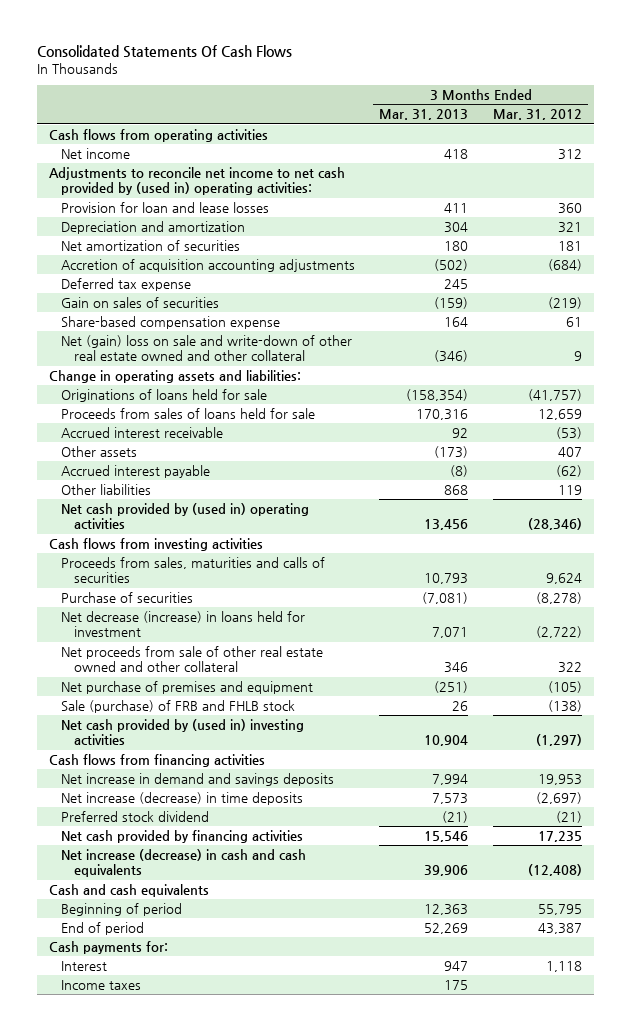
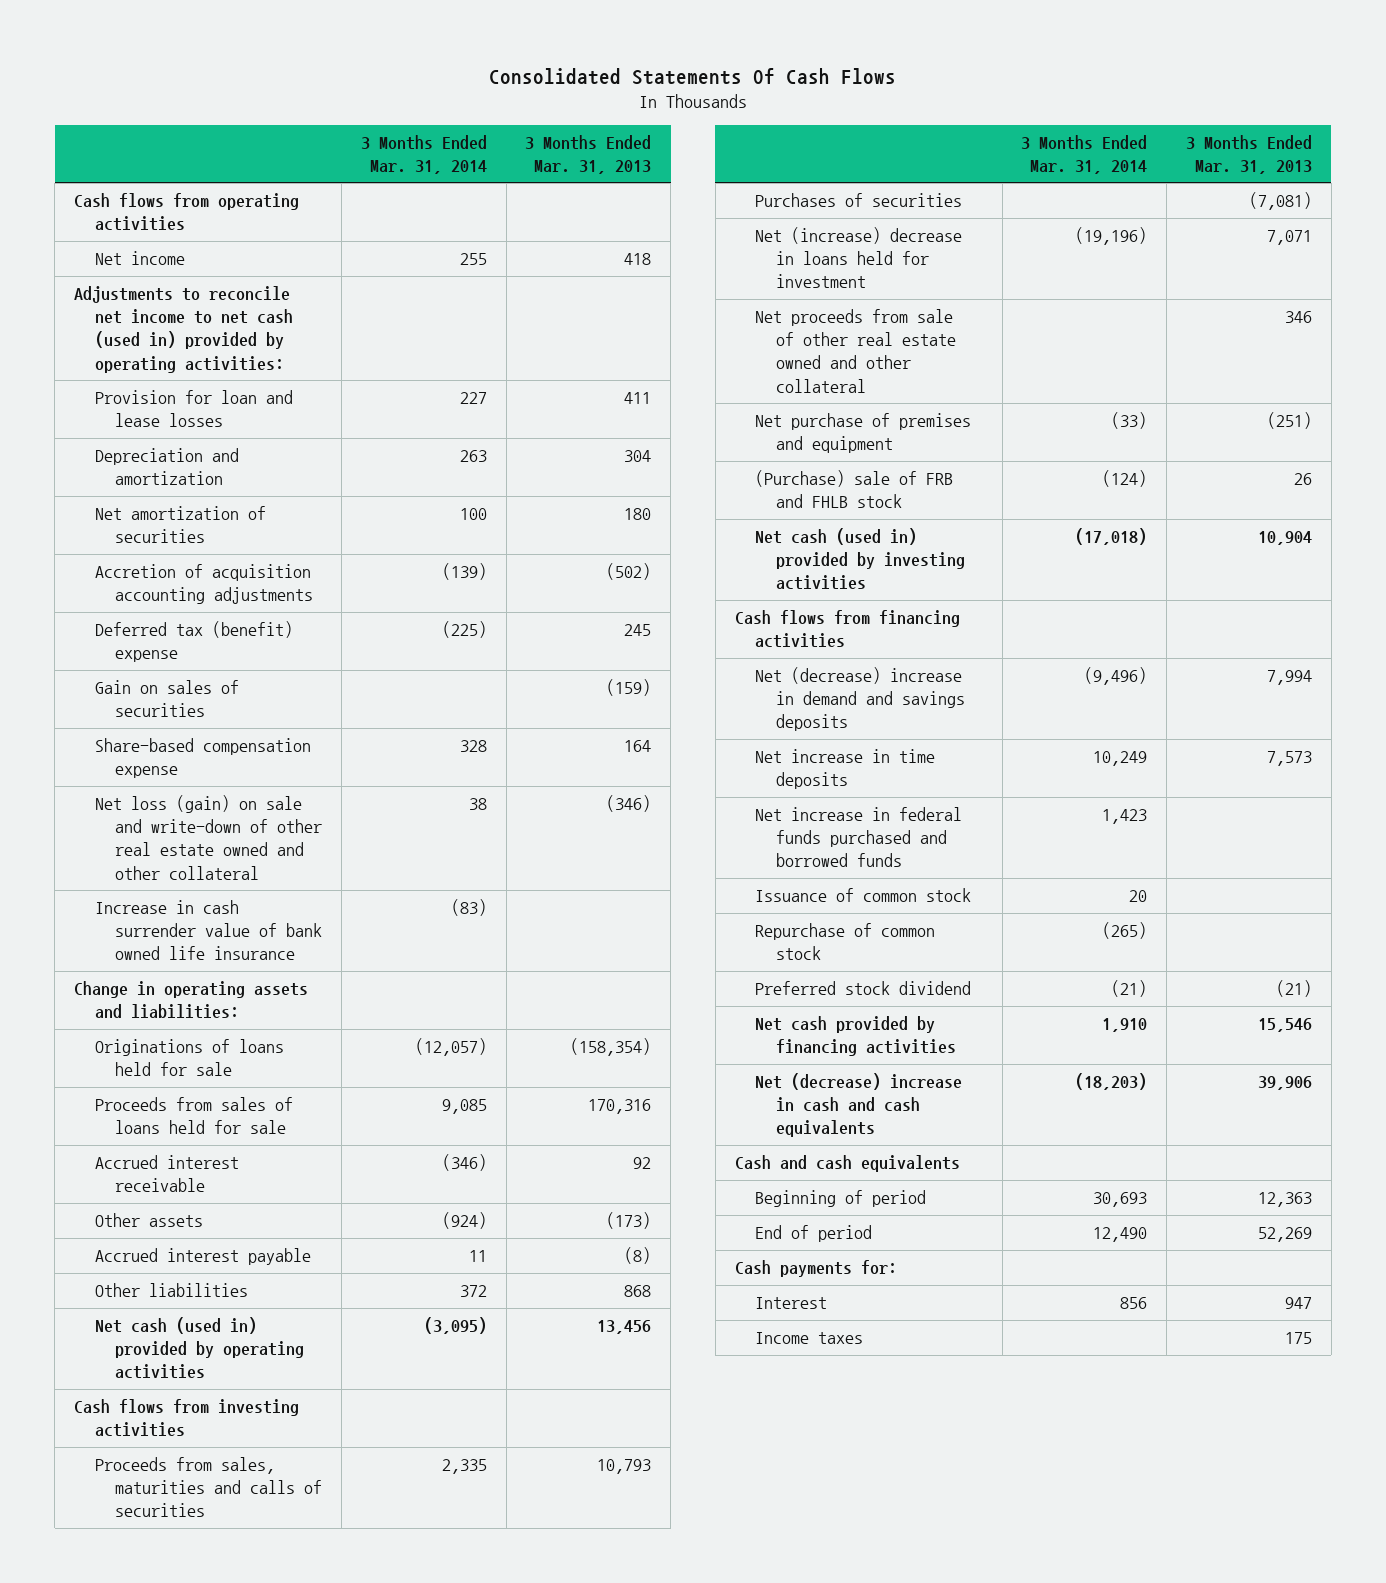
- | 3 Months Ended Mar. 31, 2013 | 3 Months Ended Mar. 31, 2012
+ | 3 Months Ended Mar. 31, 2014 | 3 Months Ended Mar. 31, 2013
- Adjustments to reconcile net income to net cash provided by (used in) operating activities:
+ Adjustments to reconcile net income to net cash (used in) provided by operating activities:
- Deferred tax expense | 245 |
+ Deferred tax (benefit) expense | (225) | 245
- Net (gain) loss on sale and write-down of other real estate owned and other collateral | (346) | 9
+ Net loss (gain) on sale and write-down of other real estate owned and other collateral | 38 | (346)
+ Increase in cash surrender value of bank owned life insurance | (83) |
- Net cash provided by (used in) operating activities | 13,456 | (28,346)
+ Net cash (used in) provided by operating activities | (3,095) | 13,456
- Purchase of securities | (7,081) | (8,278)
- Net decrease (increase) in loans held for investment | 7,071 | (2,722)
+ Purchases of securities | | (7,081)
+ Net (increase) decrease in loans held for investment | (19,196) | 7,071
- Sale (purchase) of FRB and FHLB stock | 26 | (138)
- Net cash provided by (used in) investing activities | 10,904 | (1,297)
+ (Purchase) sale of FRB and FHLB stock | (124) | 26
+ Net cash (used in) provided by investing activities | (17,018) | 10,904
- Net increase in demand and savings deposits | 7,994 | 19,953
- Net increase (decrease) in time deposits | 7,573 | (2,697)
+ Net (decrease) increase in demand and savings deposits | (9,496) | 7,994
+ Net increase in time deposits | 10,249 | 7,573
+ Net increase in federal funds purchased and borrowed funds | 1,423 |
+ Issuance of common stock | 20 |
+ Repurchase of common stock | (265) |
- Net increase (decrease) in cash and cash equivalents | 39,906 | (12,408)
+ Net (decrease) increase in cash and cash equivalents | (18,203) | 39,906

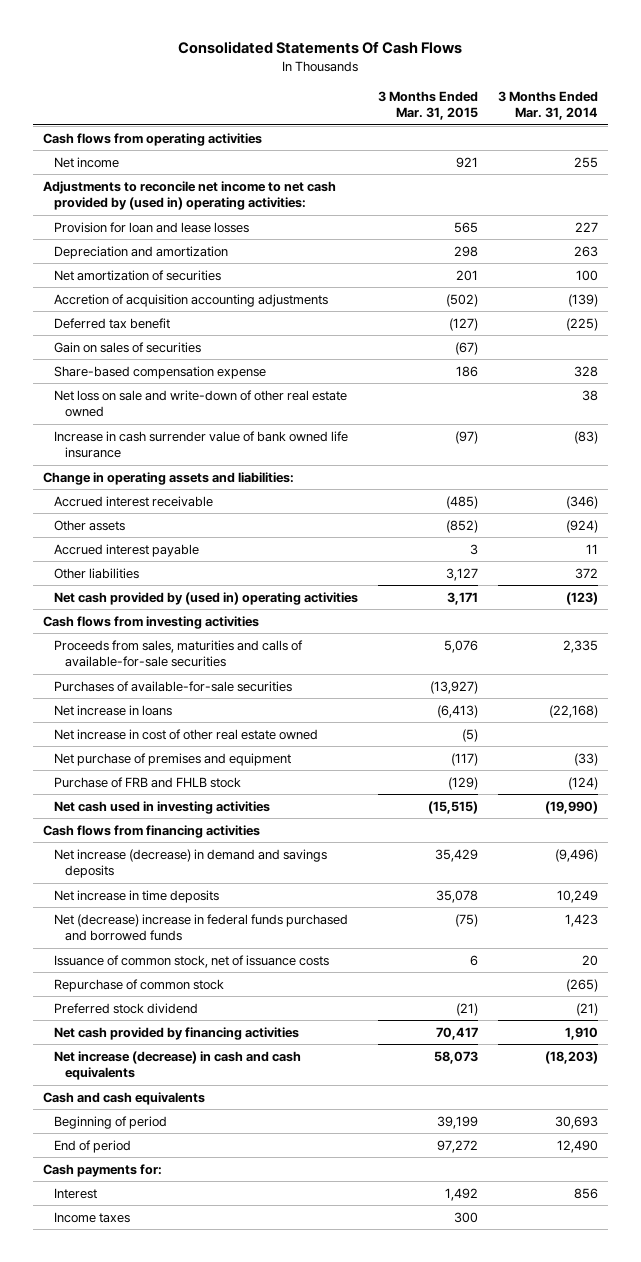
- | 3 Months Ended Mar. 31, 2014 | 3 Months Ended Mar. 31, 2013
+ | 3 Months Ended Mar. 31, 2015 | 3 Months Ended Mar. 31, 2014
- Adjustments to reconcile net income to net cash (used in) provided by operating activities:
+ Adjustments to reconcile net income to net cash provided by (used in) operating activities:
- Deferred tax (benefit) expense | (225) | 245
+ Deferred tax benefit | (127) | (225)
- Net loss (gain) on sale and write-down of other real estate owned and other collateral | 38 | (346)
+ Net loss on sale and write-down of other real estate owned | | 38
- Originations of loans held for sale | (12,057) | (158,354)
- Proceeds from sales of loans held for sale | 9,085 | 170,316
- Net cash (used in) provided by operating activities | (3,095) | 13,456
+ Net cash provided by (used in) operating activities | 3,171 | (123)
- Proceeds from sales, maturities and calls of securities | 2,335 | 10,793
- Purchases of securities | | (7,081)
- Net (increase) decrease in loans held for investment | (19,196) | 7,071
- Net proceeds from sale of other real estate owned and other collateral | | 346
+ Proceeds from sales, maturities and calls of available-for-sale securities | 5,076 | 2,335
+ Purchases of available-for-sale securities | (13,927) |
+ Net increase in loans | (6,413) | (22,168)
+ Net increase in cost of other real estate owned | (5) |
- (Purchase) sale of FRB and FHLB stock | (124) | 26
- Net cash (used in) provided by investing activities | (17,018) | 10,904
+ Purchase of FRB and FHLB stock | (129) | (124)
+ Net cash used in investing activities | (15,515) | (19,990)
- Net (decrease) increase in demand and savings deposits | (9,496) | 7,994
+ Net increase (decrease) in demand and savings deposits | 35,429 | (9,496)
- Net increase in federal funds purchased and borrowed funds | 1,423 |
- Issuance of common stock | 20 |
+ Net (decrease) increase in federal funds purchased and borrowed funds | (75) | 1,423
+ Issuance of common stock, net of issuance costs | 6 | 20
- Net (decrease) increase in cash and cash equivalents | (18,203) | 39,906
+ Net increase (decrease) in cash and cash equivalents | 58,073 | (18,203)

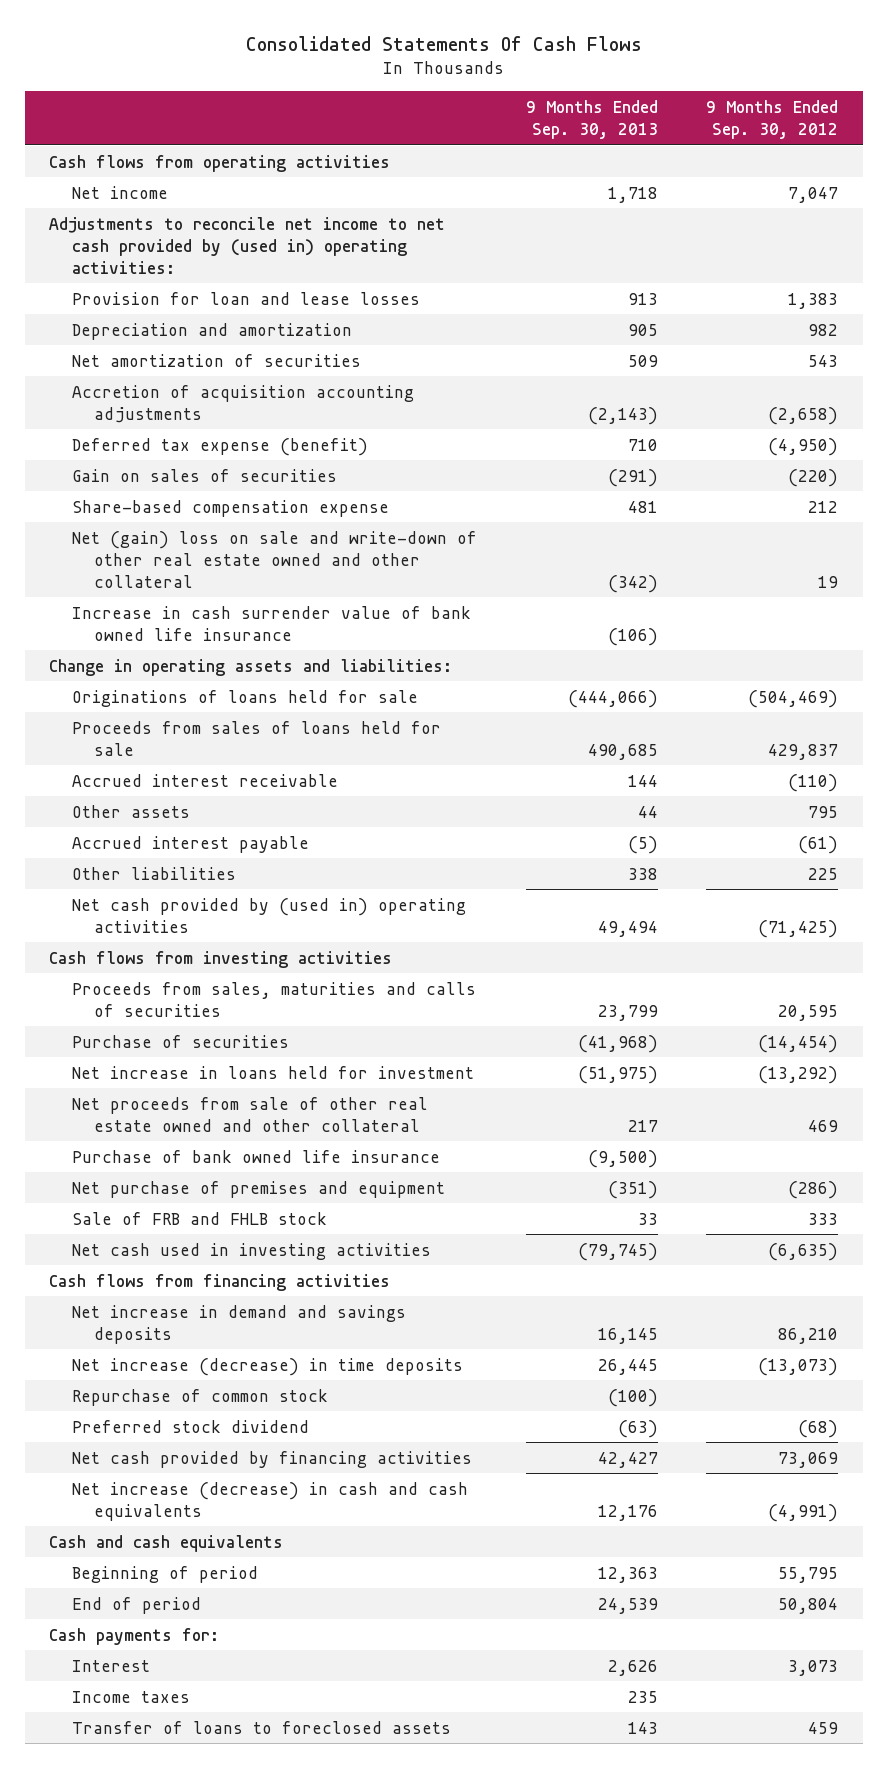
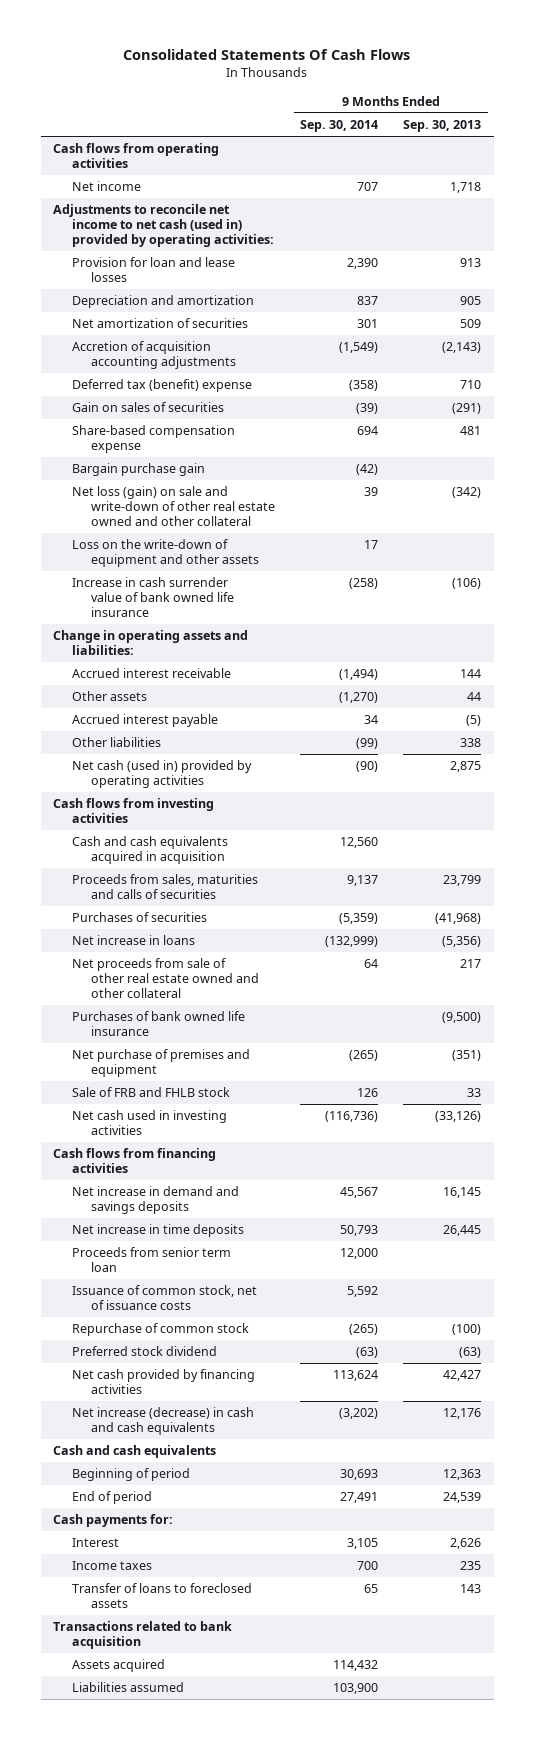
- | 9 Months Ended Sep. 30, 2013 | 9 Months Ended Sep. 30, 2012
+ | 9 Months Ended Sep. 30, 2014 | 9 Months Ended Sep. 30, 2013
- Adjustments to reconcile net income to net cash provided by (used in) operating activities:
+ Adjustments to reconcile net income to net cash (used in) provided by operating activities:
- Deferred tax expense (benefit) | 710 | (4,950)
+ Deferred tax (benefit) expense | (358) | 710
- Net (gain) loss on sale and write-down of other real estate owned and other collateral | (342) | 19
+ Bargain purchase gain | (42) |
+ Net loss (gain) on sale and write-down of other real estate owned and other collateral | 39 | (342)
+ Loss on the write-down of equipment and other assets | 17 |
- Originations of loans held for sale | (444,066) | (504,469)
- Proceeds from sales of loans held for sale | 490,685 | 429,837
- Net cash provided by (used in) operating activities | 49,494 | (71,425)
+ Net cash (used in) provided by operating activities | (90) | 2,875
+ Cash and cash equivalents acquired in acquisition | 12,560 |
- Purchase of securities | (41,968) | (14,454)
- Net increase in loans held for investment | (51,975) | (13,292)
+ Purchases of securities | (5,359) | (41,968)
+ Net increase in loans | (132,999) | (5,356)
- Purchase of bank owned life insurance | (9,500) |
+ Purchases of bank owned life insurance | | (9,500)
- Net cash used in investing activities | (79,745) | (6,635)
+ Net cash used in investing activities | (116,736) | (33,126)
- Net increase (decrease) in time deposits | 26,445 | (13,073)
+ Net increase in time deposits | 50,793 | 26,445
+ Proceeds from senior term loan | 12,000 |
+ Issuance of common stock, net of issuance costs | 5,592 |
+ Transactions related to bank acquisition
+ Assets acquired | 114,432 |
+ Liabilities assumed | 103,900 |

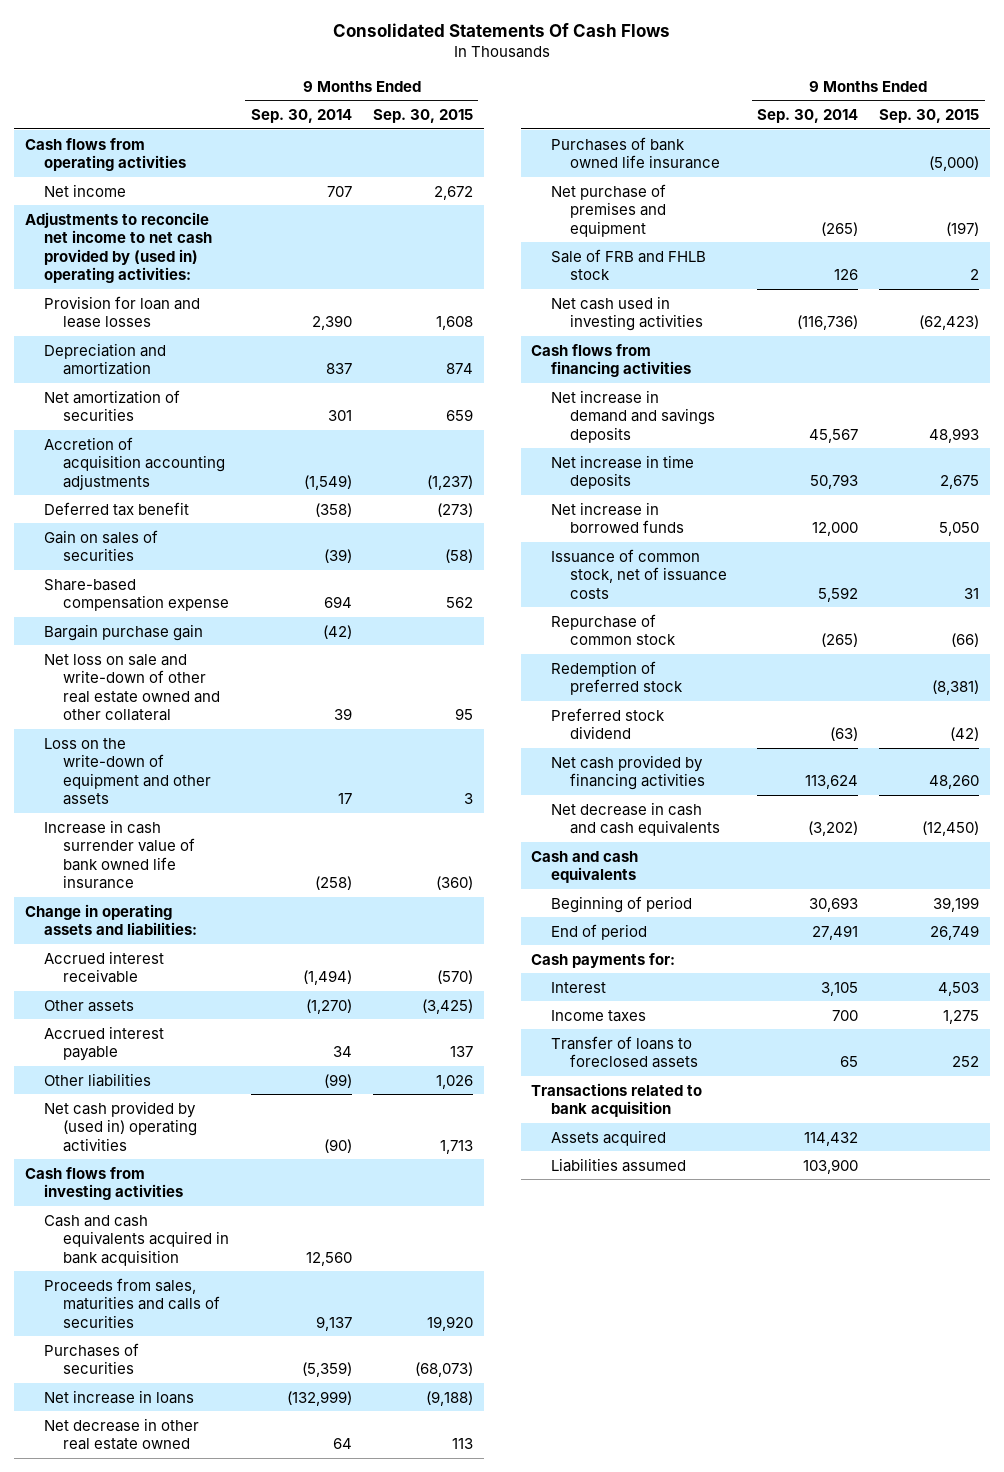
- | 9 Months Ended Sep. 30, 2014 | 9 Months Ended Sep. 30, 2013
+ | 9 Months Ended Sep. 30, 2014 | 9 Months Ended Sep. 30, 2015
- Adjustments to reconcile net income to net cash (used in) provided by operating activities:
+ Adjustments to reconcile net income to net cash provided by (used in) operating activities:
- Deferred tax (benefit) expense | (358) | 710
+ Deferred tax benefit | (358) | (273)
- Net loss (gain) on sale and write-down of other real estate owned and other collateral | 39 | (342)
+ Net loss on sale and write-down of other real estate owned and other collateral | 39 | 95
- Net cash (used in) provided by operating activities | (90) | 2,875
+ Net cash provided by (used in) operating activities | (90) | 1,713
- Cash and cash equivalents acquired in acquisition | 12,560 |
+ Cash and cash equivalents acquired in bank acquisition | 12,560 |
- Net proceeds from sale of other real estate owned and other collateral | 64 | 217
+ Net decrease in other real estate owned | 64 | 113
- Proceeds from senior term loan | 12,000 |
+ Net increase in borrowed funds | 12,000 | 5,050
+ Redemption of preferred stock | | (8,381)
- Net increase (decrease) in cash and cash equivalents | (3,202) | 12,176
+ Net decrease in cash and cash equivalents | (3,202) | (12,450)

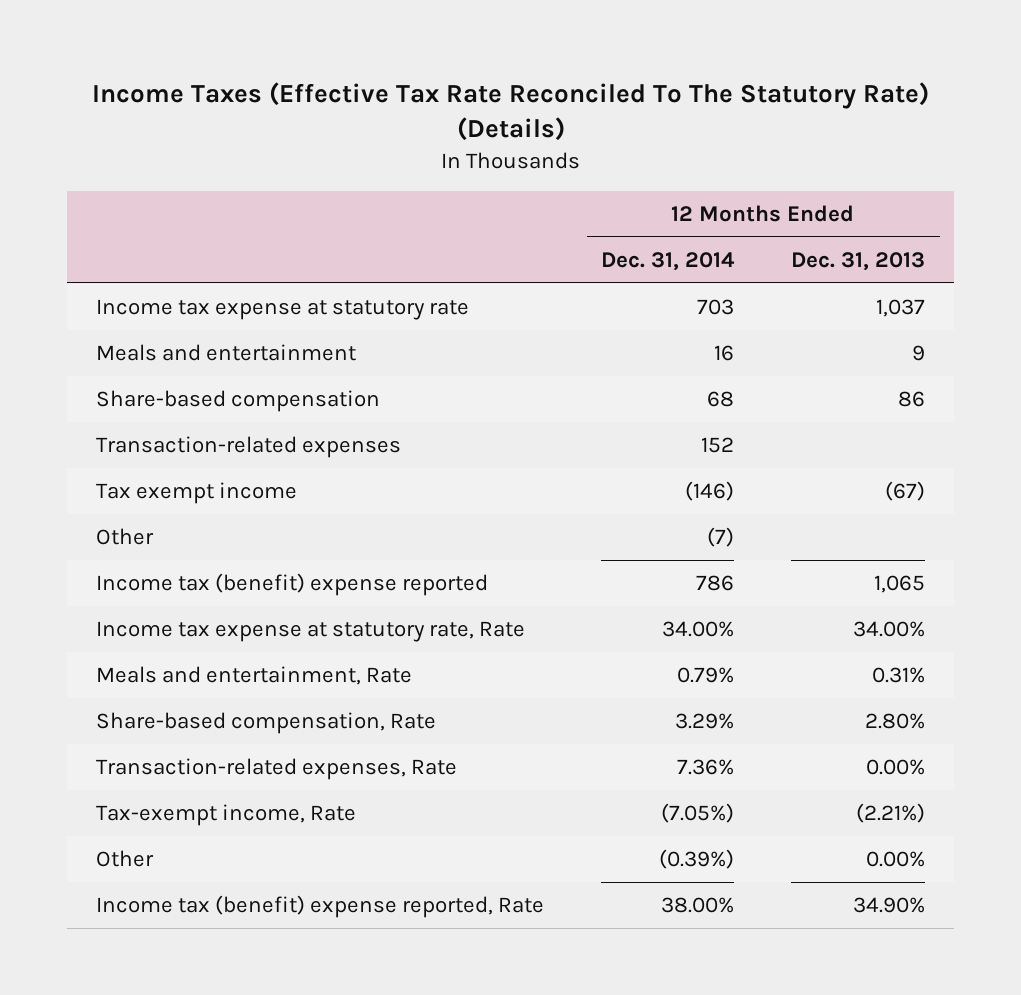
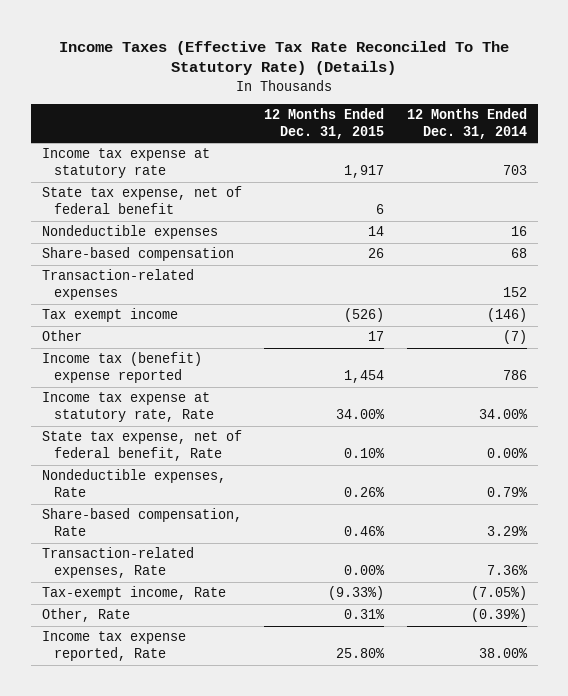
- | 12 Months Ended Dec. 31, 2014 | 12 Months Ended Dec. 31, 2013
+ | 12 Months Ended Dec. 31, 2015 | 12 Months Ended Dec. 31, 2014
- Meals and entertainment | 16 | 9
+ State tax expense, net of federal benefit | 6 |
+ Nondeductible expenses | 14 | 16
- Meals and entertainment, Rate | 0.79% | 0.31%
+ State tax expense, net of federal benefit, Rate | 0.10% | 0.00%
+ Nondeductible expenses, Rate | 0.26% | 0.79%
- Other | (0.39%) | 0.00%
- Income tax (benefit) expense reported, Rate | 38.00% | 34.90%
+ Other, Rate | 0.31% | (0.39%)
+ Income tax expense reported, Rate | 25.80% | 38.00%

